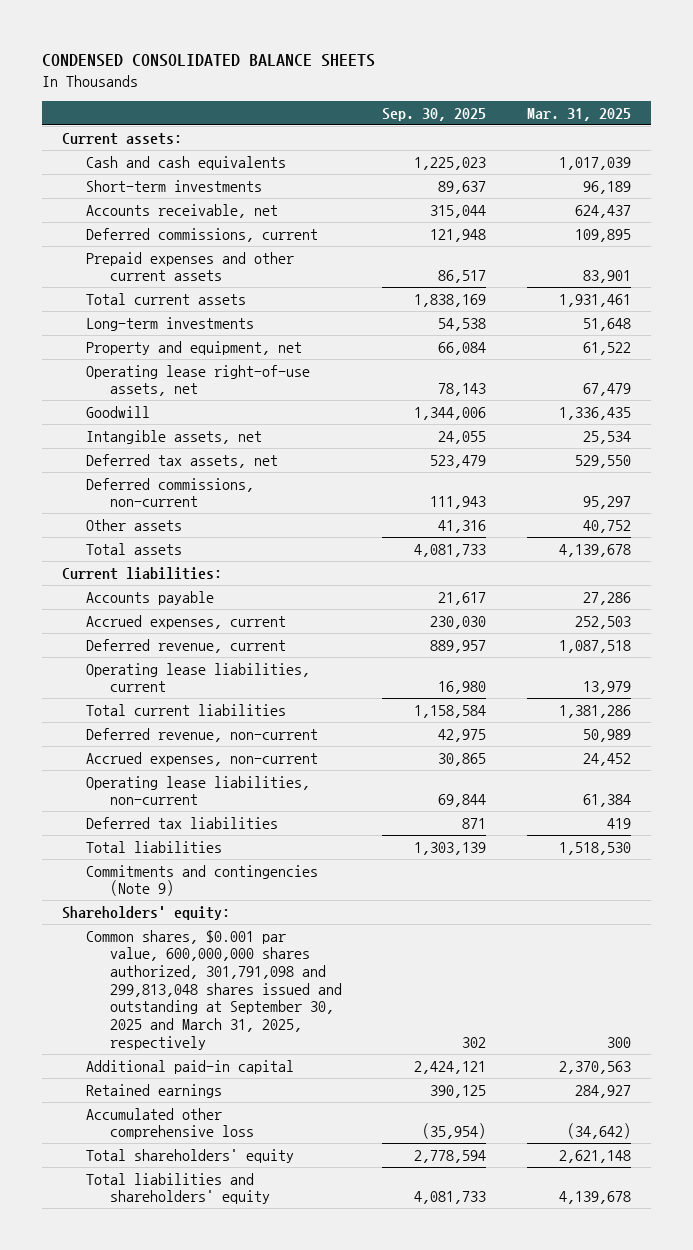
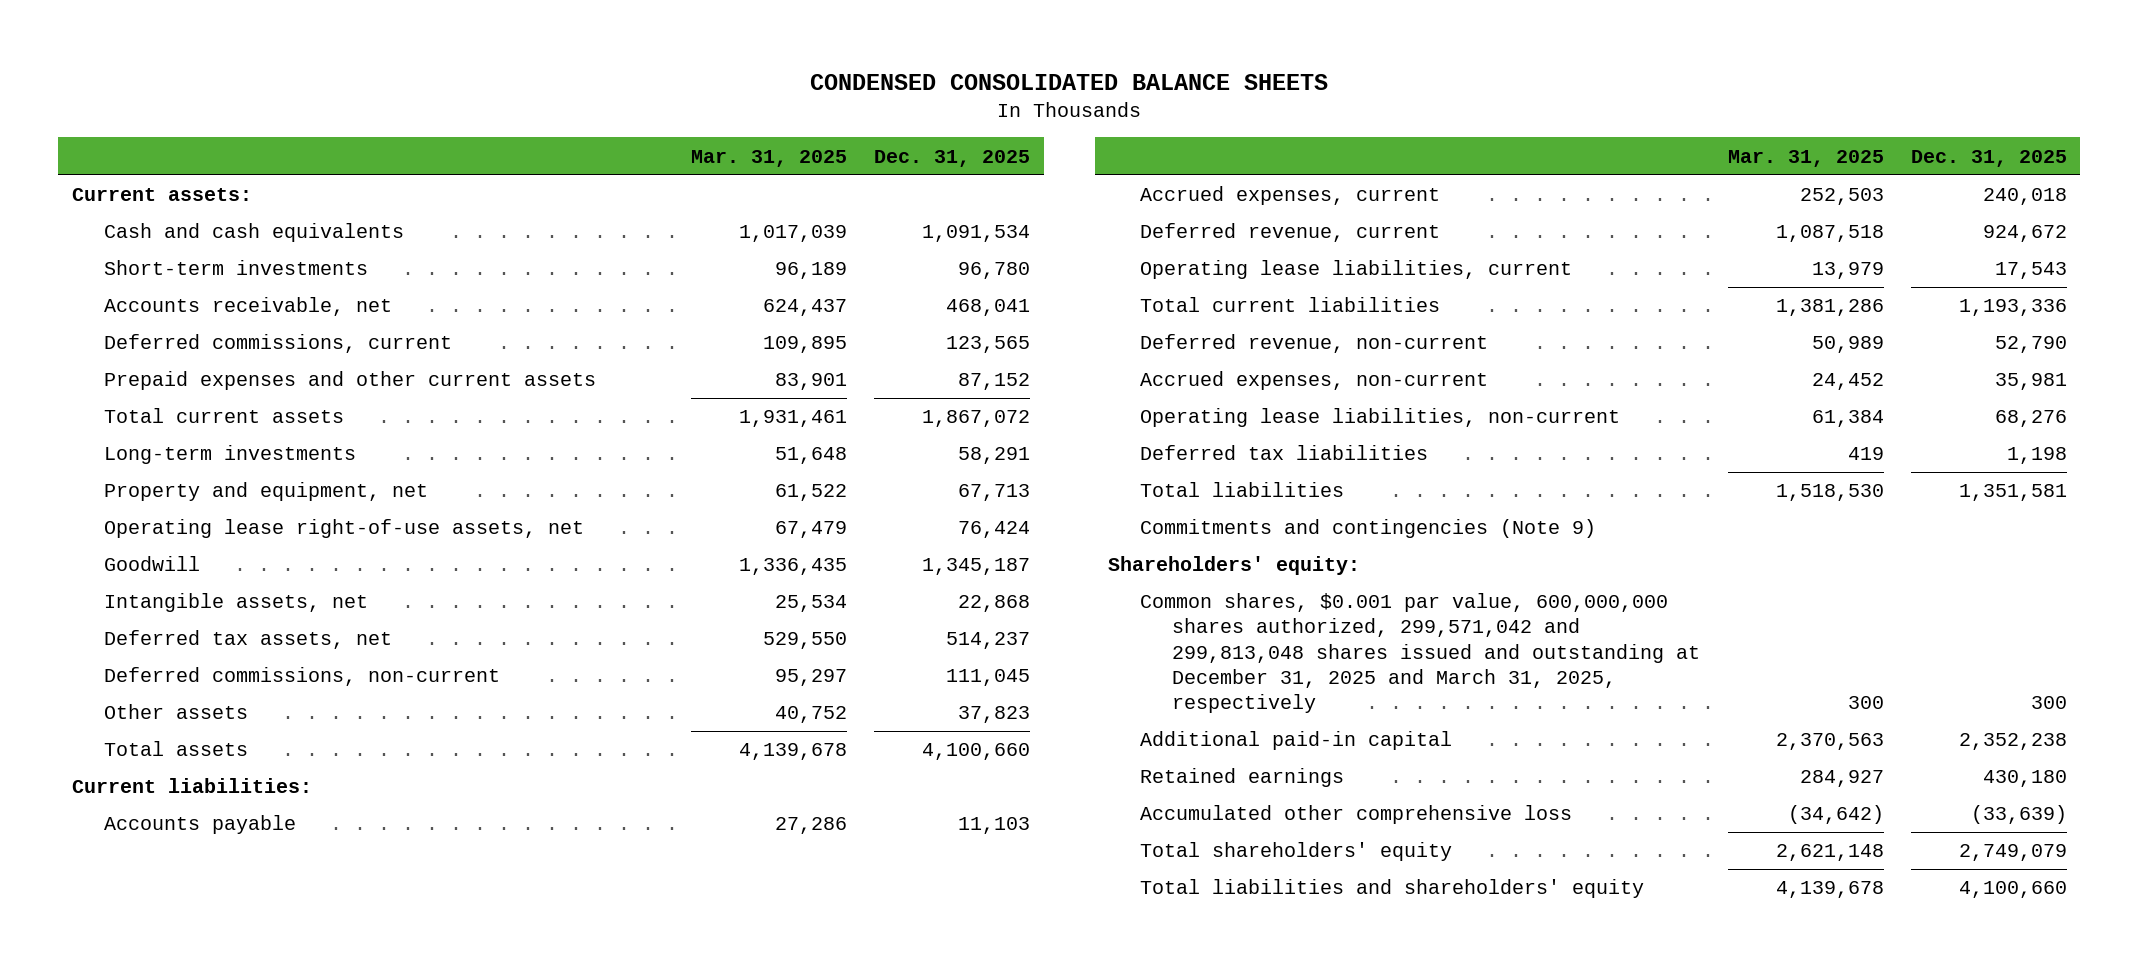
- | Sep. 30, 2025 | Mar. 31, 2025
+ | Mar. 31, 2025 | Dec. 31, 2025
- Common shares, $0.001 par value, 600,000,000 shares authorized, 301,791,098 and 299,813,048 shares issued and outstanding at September 30, 2025 and March 31, 2025, respectively | 302 | 300
+ Common shares, $0.001 par value, 600,000,000 shares authorized, 299,571,042 and 299,813,048 shares issued and outstanding at December 31, 2025 and March 31, 2025, respectively | 300 | 300

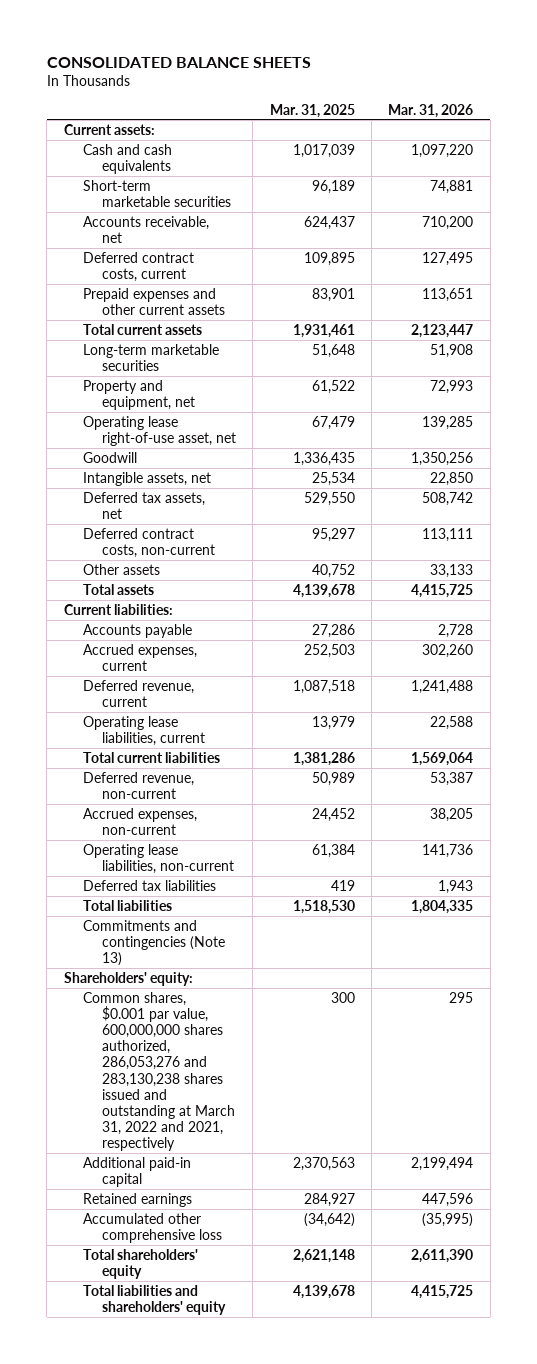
- CONDENSED CONSOLIDATED BALANCE SHEETS
+ CONSOLIDATED BALANCE SHEETS
- | Mar. 31, 2025 | Dec. 31, 2025
+ | Mar. 31, 2025 | Mar. 31, 2026
- Short-term investments | 96,189 | 96,780
+ Short-term marketable securities | 96,189 | 74,881
- Deferred commissions, current | 109,895 | 123,565
+ Deferred contract costs, current | 109,895 | 127,495
- Long-term investments | 51,648 | 58,291
+ Long-term marketable securities | 51,648 | 51,908
- Operating lease right-of-use assets, net | 67,479 | 76,424
+ Operating lease right-of-use asset, net | 67,479 | 139,285
- Deferred commissions, non-current | 95,297 | 111,045
+ Deferred contract costs, non-current | 95,297 | 113,111
- Commitments and contingencies (Note 9)
+ Commitments and contingencies (Note 13)
- Common shares, $0.001 par value, 600,000,000 shares authorized, 299,571,042 and 299,813,048 shares issued and outstanding at December 31, 2025 and March 31, 2025, respectively | 300 | 300
+ Common shares, $0.001 par value, 600,000,000 shares authorized, 286,053,276 and 283,130,238 shares issued and outstanding at March 31, 2022 and 2021, respectively | 300 | 295

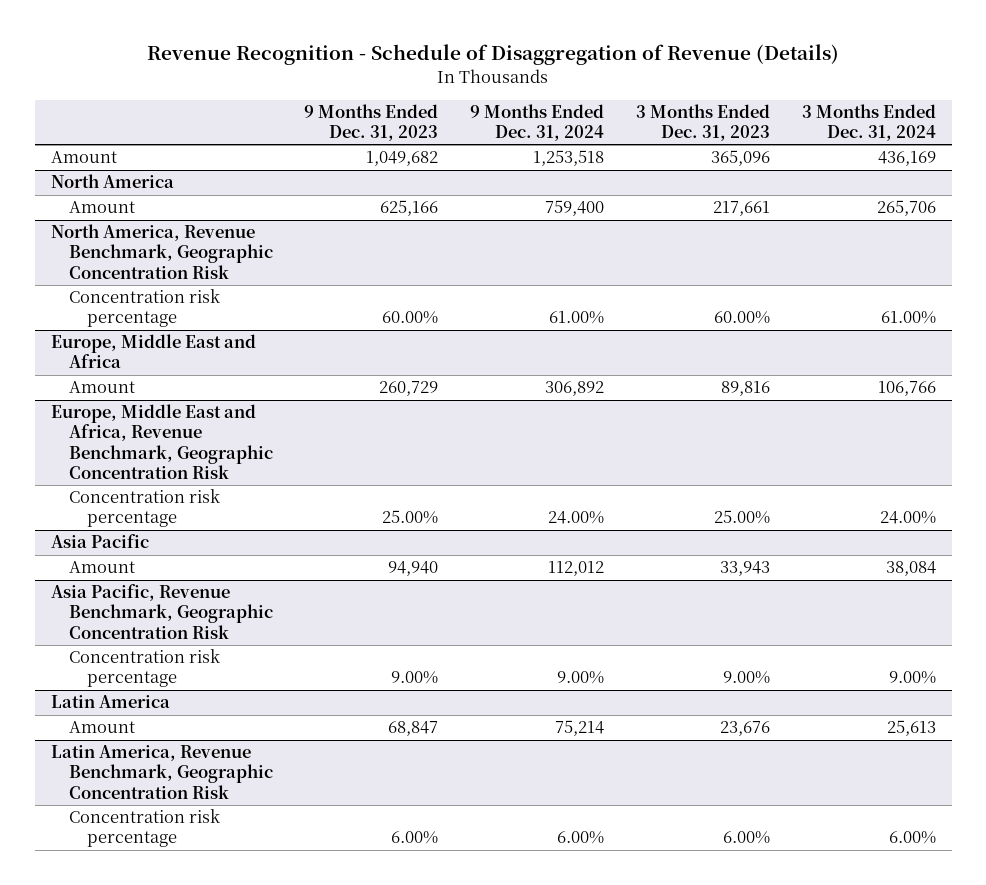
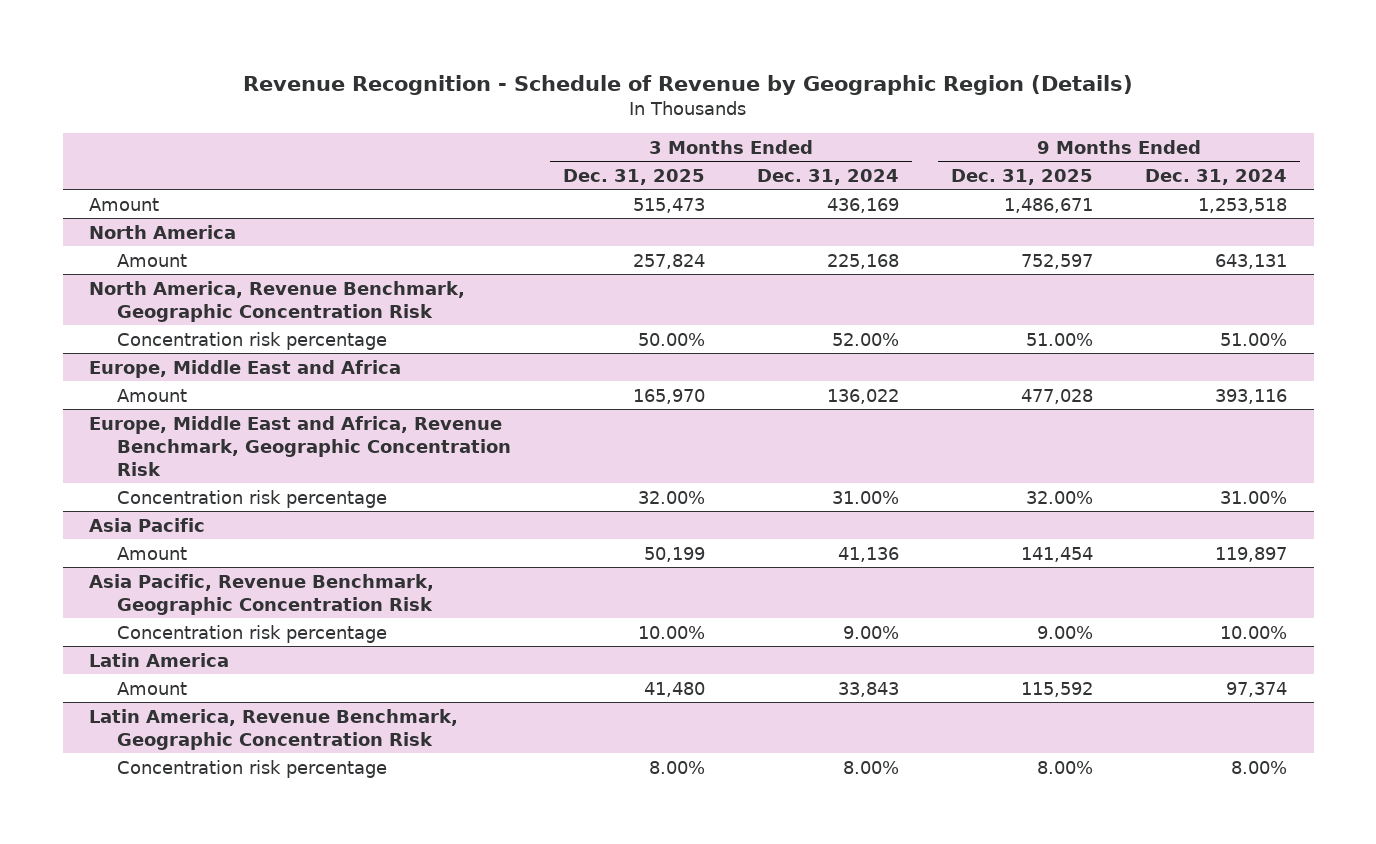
- Revenue Recognition - Schedule of Disaggregation of Revenue (Details)
+ Revenue Recognition - Schedule of Revenue by Geographic Region (Details)
- | 9 Months Ended Dec. 31, 2023 | 9 Months Ended Dec. 31, 2024 | 3 Months Ended Dec. 31, 2023 | 3 Months Ended Dec. 31, 2024
+ | 3 Months Ended Dec. 31, 2025 | 3 Months Ended Dec. 31, 2024 | 9 Months Ended Dec. 31, 2025 | 9 Months Ended Dec. 31, 2024
@ North America
- Amount | 625,166 | 759,400 | 217,661 | 265,706
+ Amount | 257,824 | 225,168 | 752,597 | 643,131
@ North America, Revenue Benchmark, Geographic Concentration Risk
- Concentration risk percentage | 60.00% | 61.00% | 60.00% | 61.00%
+ Concentration risk percentage | 50.00% | 52.00% | 51.00% | 51.00%
@ Europe, Middle East and Africa
- Amount | 260,729 | 306,892 | 89,816 | 106,766
+ Amount | 165,970 | 136,022 | 477,028 | 393,116
@ Europe, Middle East and Africa, Revenue Benchmark, Geographic Concentration Risk
- Concentration risk percentage | 25.00% | 24.00% | 25.00% | 24.00%
+ Concentration risk percentage | 32.00% | 31.00% | 32.00% | 31.00%
@ Asia Pacific
- Amount | 94,940 | 112,012 | 33,943 | 38,084
+ Amount | 50,199 | 41,136 | 141,454 | 119,897
@ Asia Pacific, Revenue Benchmark, Geographic Concentration Risk
- Concentration risk percentage | 9.00% | 9.00% | 9.00% | 9.00%
+ Concentration risk percentage | 10.00% | 9.00% | 9.00% | 10.00%
@ Latin America
- Amount | 68,847 | 75,214 | 23,676 | 25,613
+ Amount | 41,480 | 33,843 | 115,592 | 97,374
@ Latin America, Revenue Benchmark, Geographic Concentration Risk
- Concentration risk percentage | 6.00% | 6.00% | 6.00% | 6.00%
+ Concentration risk percentage | 8.00% | 8.00% | 8.00% | 8.00%

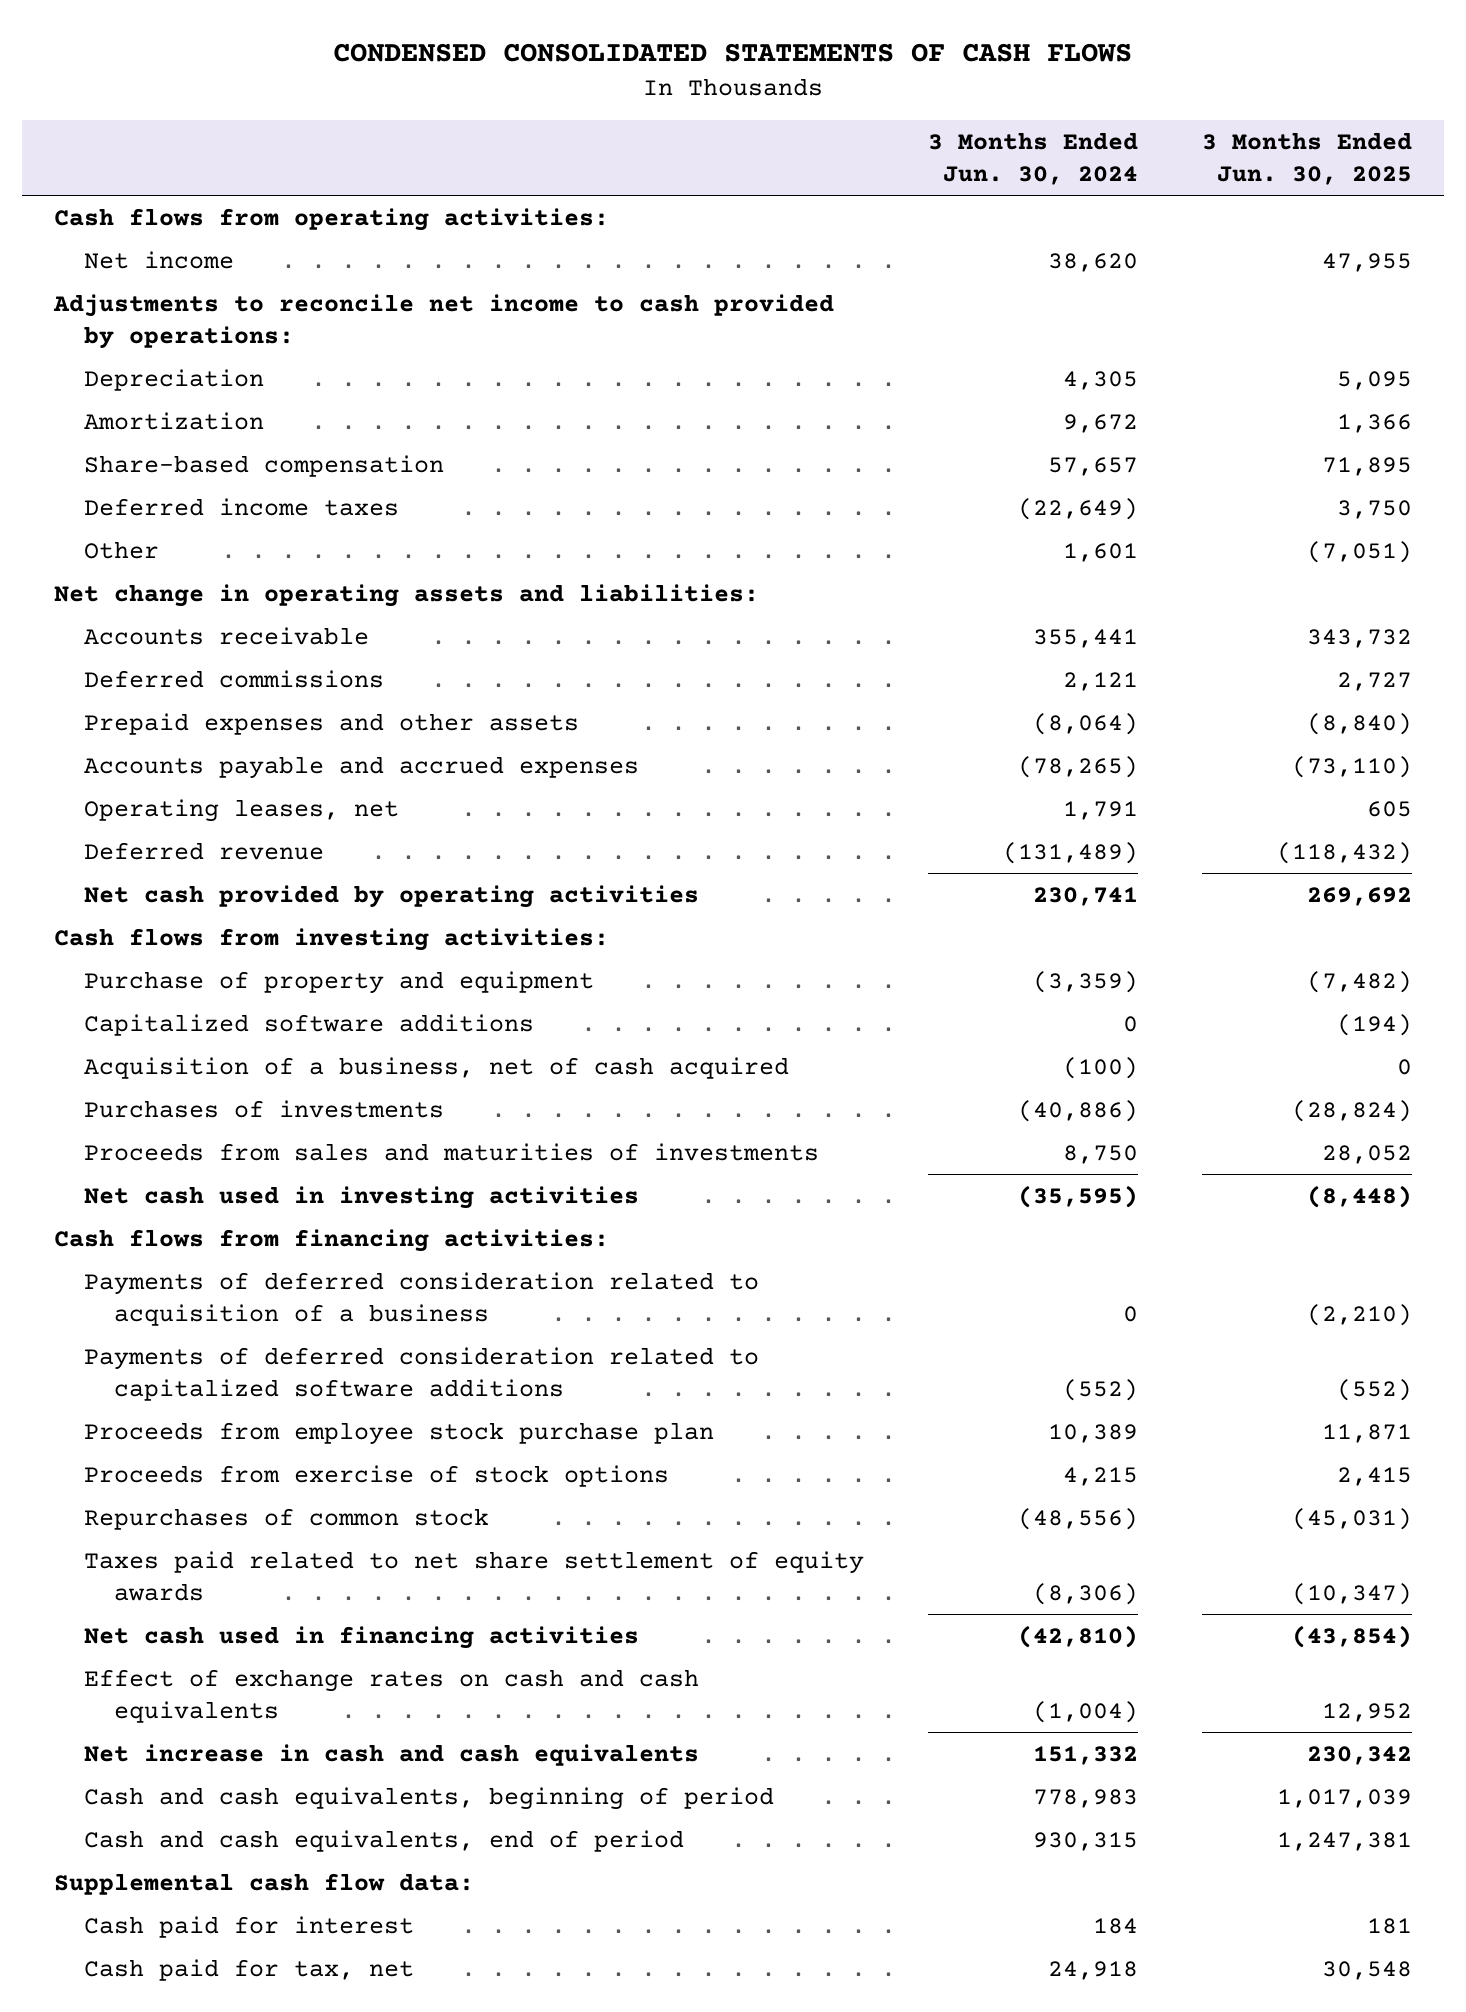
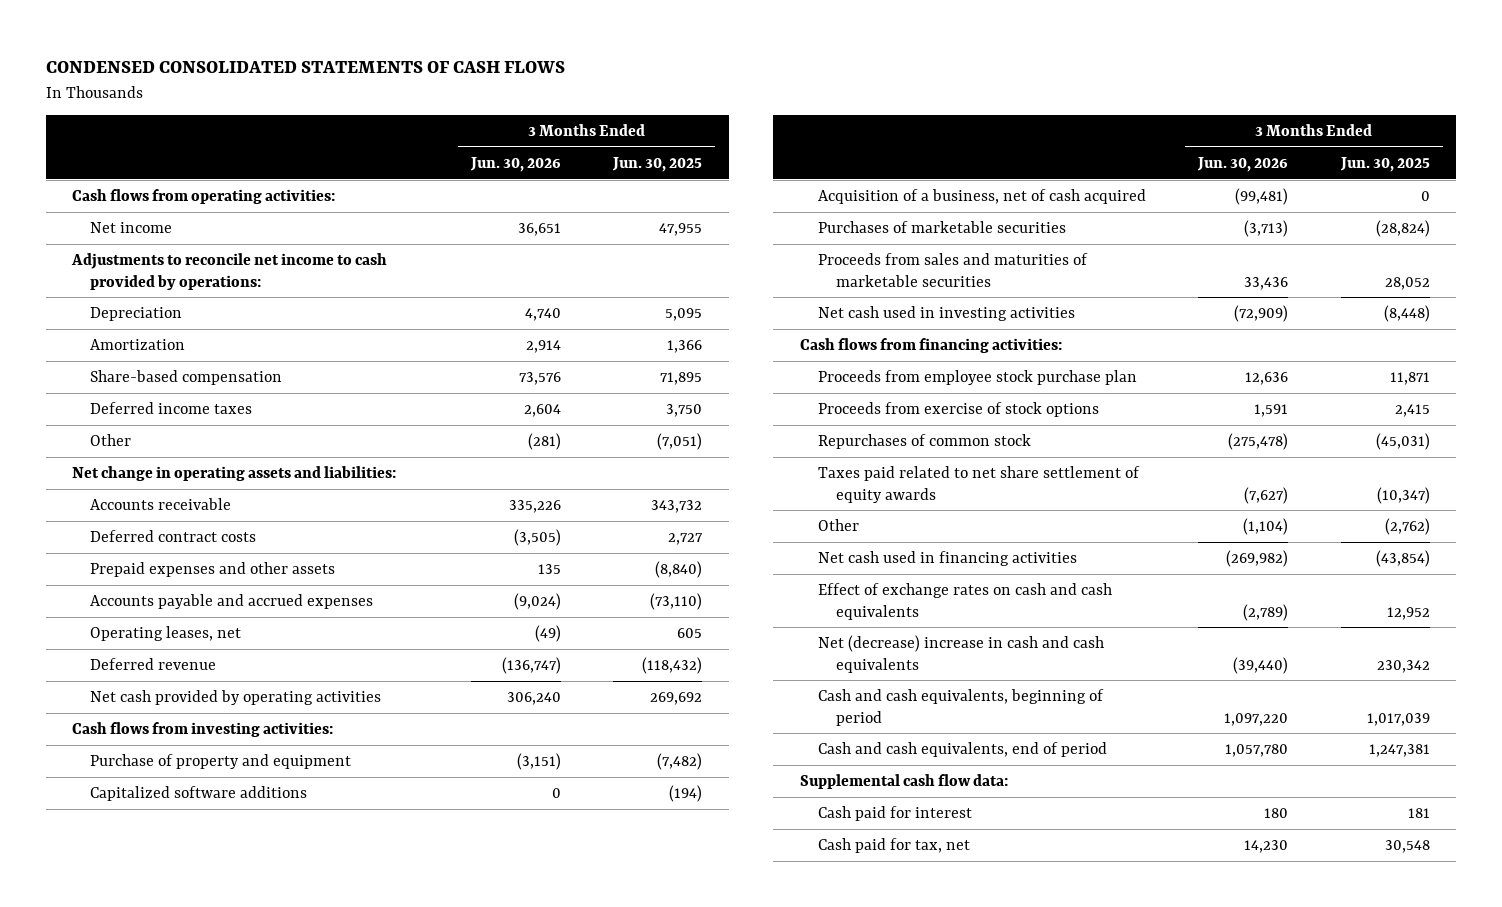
- | 3 Months Ended Jun. 30, 2024 | 3 Months Ended Jun. 30, 2025
+ | 3 Months Ended Jun. 30, 2026 | 3 Months Ended Jun. 30, 2025
- Deferred commissions | 2,121 | 2,727
+ Deferred contract costs | (3,505) | 2,727
- Purchases of investments | (40,886) | (28,824)
- Proceeds from sales and maturities of investments | 8,750 | 28,052
+ Purchases of marketable securities | (3,713) | (28,824)
+ Proceeds from sales and maturities of marketable securities | 33,436 | 28,052
- Payments of deferred consideration related to acquisition of a business | 0 | (2,210)
- Payments of deferred consideration related to capitalized software additions | (552) | (552)
+ Other | (1,104) | (2,762)
- Net increase in cash and cash equivalents | 151,332 | 230,342
+ Net (decrease) increase in cash and cash equivalents | (39,440) | 230,342

